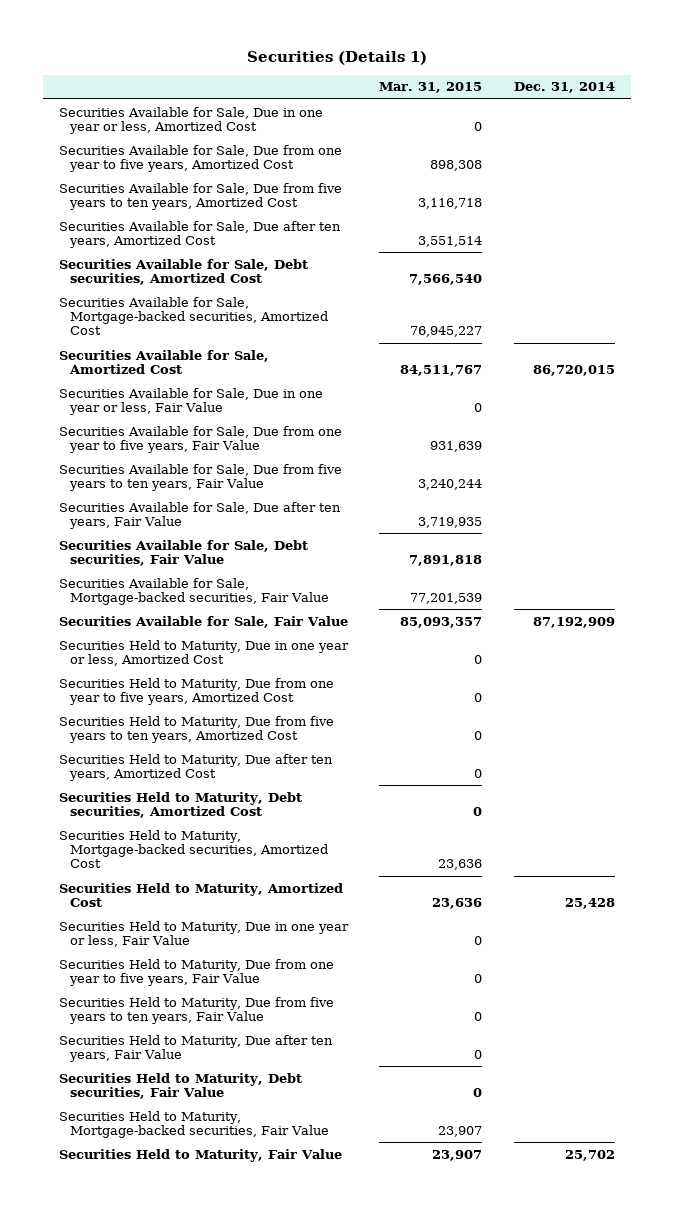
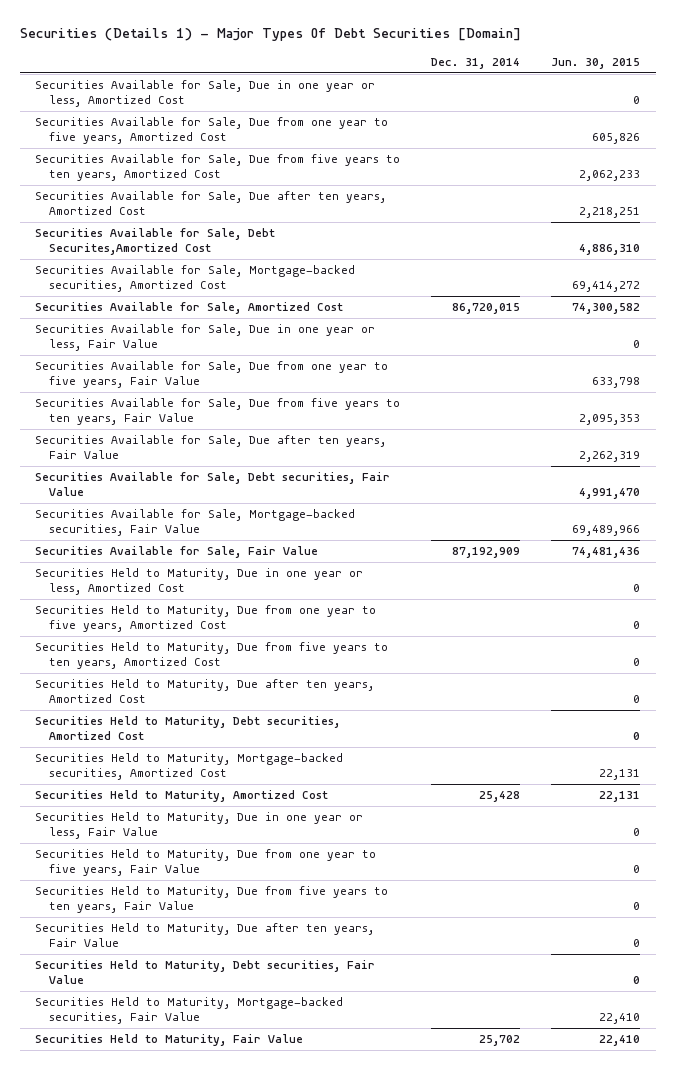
- Securities (Details 1)
+ Securities (Details 1) - Major Types Of Debt Securities [Domain]
- | Mar. 31, 2015 | Dec. 31, 2014
+ | Dec. 31, 2014 | Jun. 30, 2015
- Securities Available for Sale, Debt securities, Amortized Cost | 7,566,540 |
+ Securities Available for Sale, Debt Securites,Amortized Cost | | 4,886,310

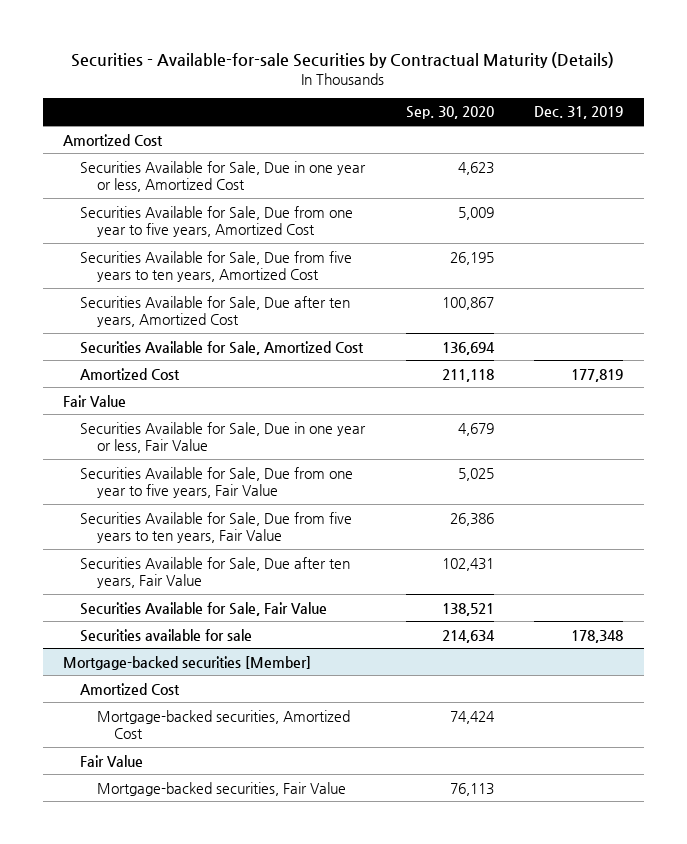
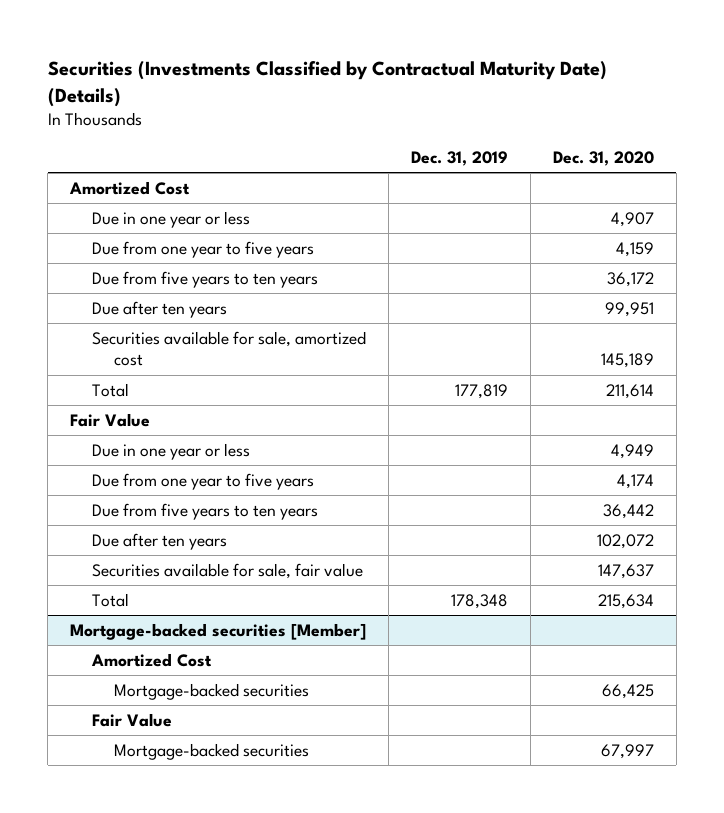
- Securities - Available-for-sale Securities by Contractual Maturity (Details)
+ Securities (Investments Classified by Contractual Maturity Date) (Details)
- | Sep. 30, 2020 | Dec. 31, 2019
+ | Dec. 31, 2019 | Dec. 31, 2020
- Securities Available for Sale, Due in one year or less, Amortized Cost | 4,623 |
- Securities Available for Sale, Due from one year to five years, Amortized Cost | 5,009 |
- Securities Available for Sale, Due from five years to ten years, Amortized Cost | 26,195 |
- Securities Available for Sale, Due after ten years, Amortized Cost | 100,867 |
- Securities Available for Sale, Amortized Cost | 136,694 |
- Amortized Cost | 211,118 | 177,819
+ Due in one year or less | | 4,907
+ Due from one year to five years | | 4,159
+ Due from five years to ten years | | 36,172
+ Due after ten years | | 99,951
+ Securities available for sale, amortized cost | | 145,189
+ Total | 177,819 | 211,614
- Securities Available for Sale, Due in one year or less, Fair Value | 4,679 |
- Securities Available for Sale, Due from one year to five years, Fair Value | 5,025 |
- Securities Available for Sale, Due from five years to ten years, Fair Value | 26,386 |
- Securities Available for Sale, Due after ten years, Fair Value | 102,431 |
- Securities Available for Sale, Fair Value | 138,521 |
- Securities available for sale | 214,634 | 178,348
+ Due in one year or less | | 4,949
+ Due from one year to five years | | 4,174
+ Due from five years to ten years | | 36,442
+ Due after ten years | | 102,072
+ Securities available for sale, fair value | | 147,637
+ Total | 178,348 | 215,634
@ Mortgage-backed securities [Member]
- Mortgage-backed securities, Amortized Cost | 74,424 |
+ Mortgage-backed securities | | 66,425
- Mortgage-backed securities, Fair Value | 76,113 |
+ Mortgage-backed securities | | 67,997

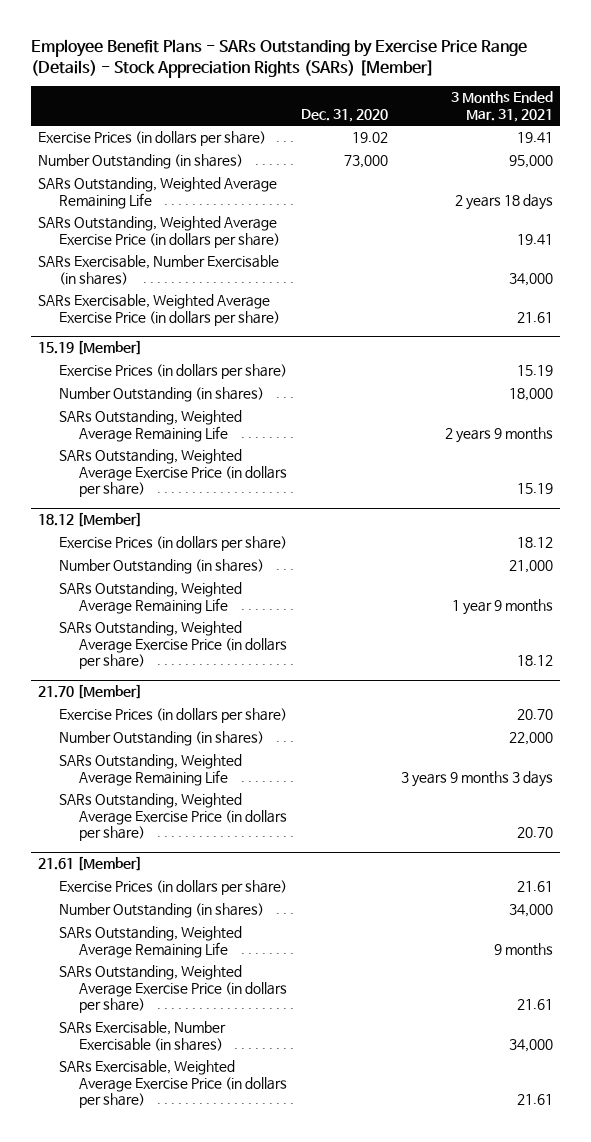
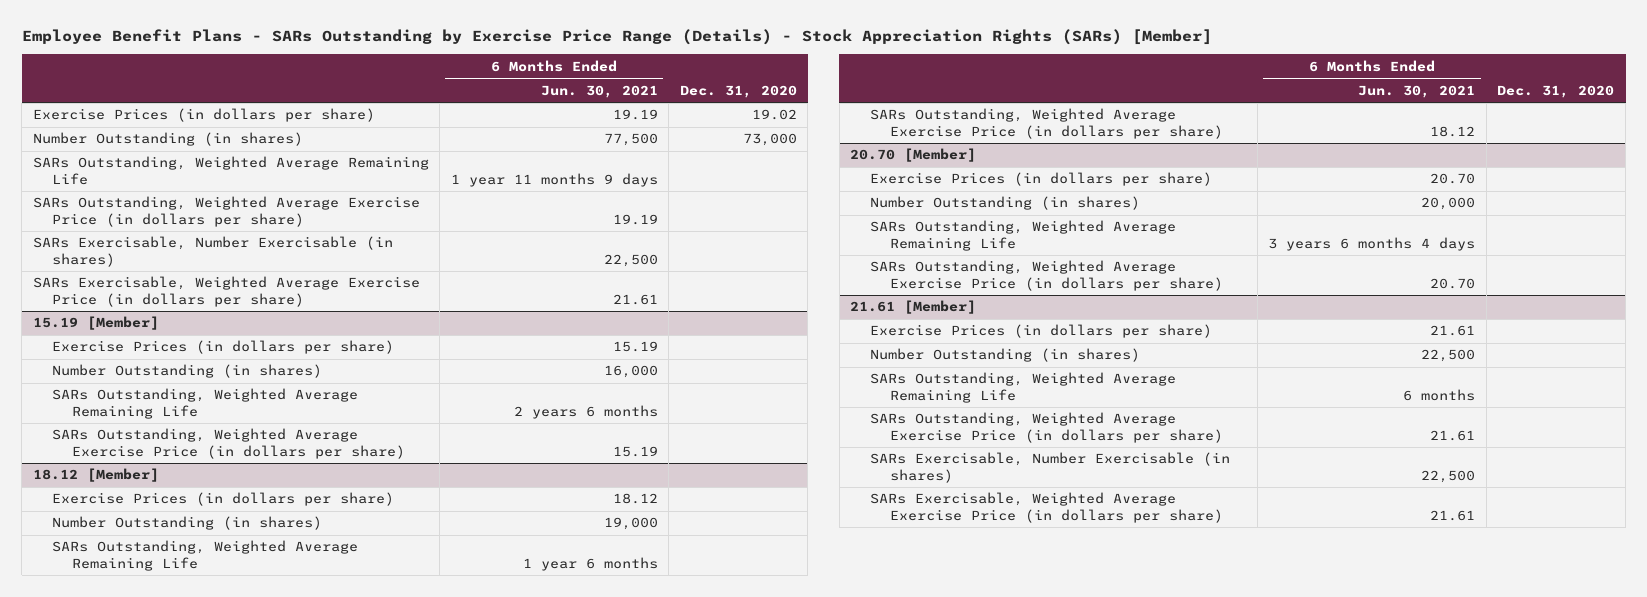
- | Dec. 31, 2020 | 3 Months Ended Mar. 31, 2021
+ | 6 Months Ended Jun. 30, 2021 | Dec. 31, 2020
- 21.70 [Member]
+ 20.70 [Member]

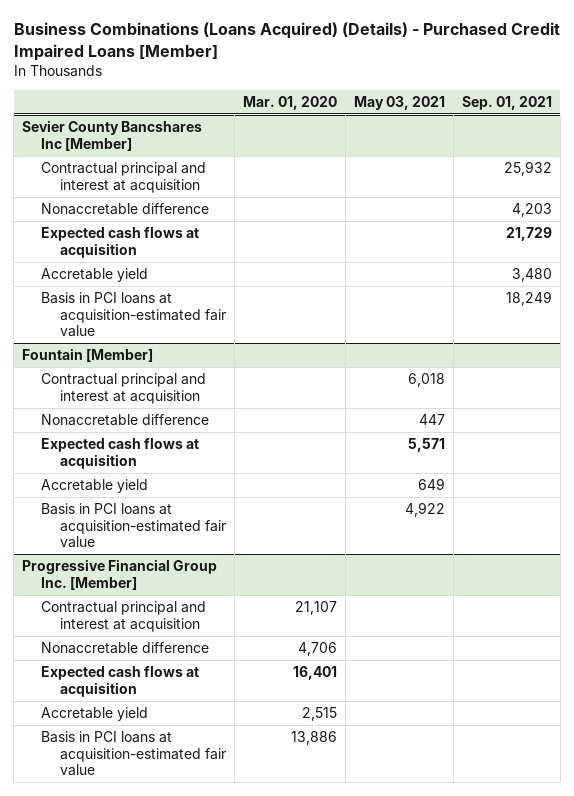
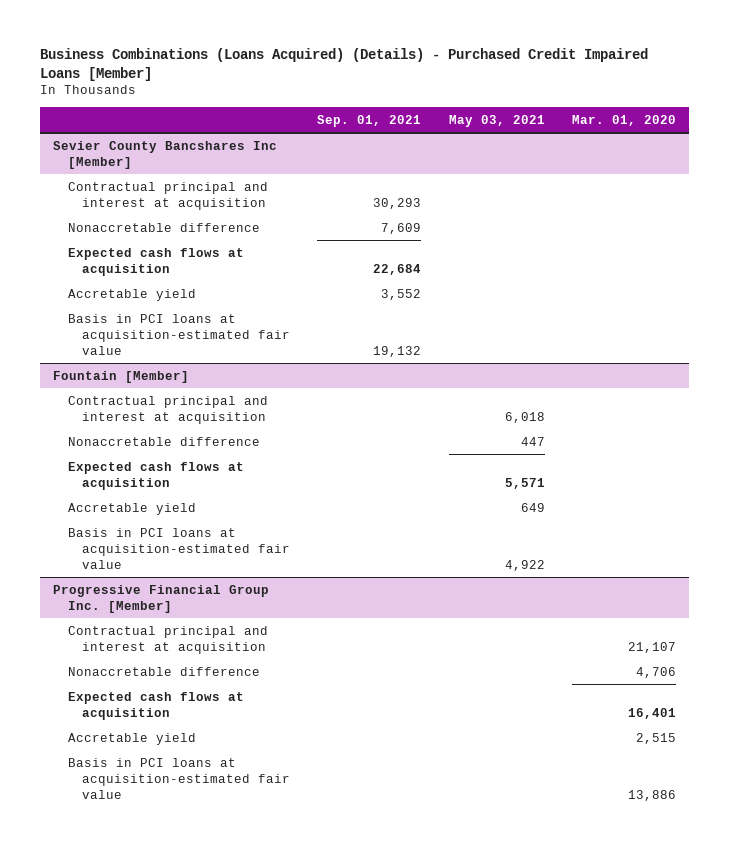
- | Mar. 01, 2020 | May 03, 2021 | Sep. 01, 2021
+ | Sep. 01, 2021 | May 03, 2021 | Mar. 01, 2020
@ Sevier County Bancshares Inc [Member]
- Contractual principal and interest at acquisition | | | 25,932
- Nonaccretable difference | | | 4,203
- Expected cash flows at acquisition | | | 21,729
- Accretable yield | | | 3,480
- Basis in PCI loans at acquisition-estimated fair value | | | 18,249
+ Contractual principal and interest at acquisition | 30,293 | |
+ Nonaccretable difference | 7,609 | |
+ Expected cash flows at acquisition | 22,684 | |
+ Accretable yield | 3,552 | |
+ Basis in PCI loans at acquisition-estimated fair value | 19,132 | |

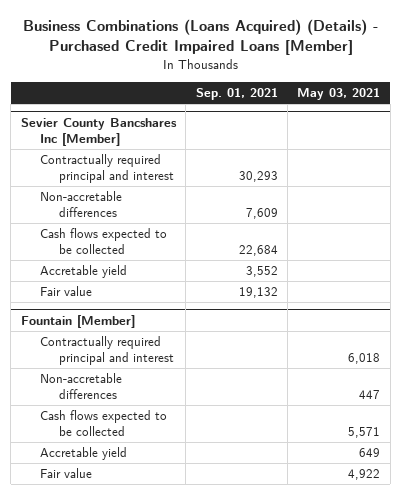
- | Sep. 01, 2021 | May 03, 2021 | Mar. 01, 2020
+ | Sep. 01, 2021 | May 03, 2021
@ Sevier County Bancshares Inc [Member]
- Contractual principal and interest at acquisition | 30,293 | |
- Nonaccretable difference | 7,609 | |
- Expected cash flows at acquisition | 22,684 | |
+ Contractually required principal and interest | 30,293 |
+ Non-accretable differences | 7,609 |
+ Cash flows expected to be collected | 22,684 |
- Basis in PCI loans at acquisition-estimated fair value | 19,132 | |
+ Fair value | 19,132 |
@ Fountain [Member]
- Contractual principal and interest at acquisition | | 6,018 |
- Nonaccretable difference | | 447 |
- Expected cash flows at acquisition | | 5,571 |
+ Contractually required principal and interest | | 6,018
+ Non-accretable differences | | 447
+ Cash flows expected to be collected | | 5,571
- Basis in PCI loans at acquisition-estimated fair value | | 4,922 |
- Progressive Financial Group Inc. [Member]
- Contractual principal and interest at acquisition | | | 21,107
- Nonaccretable difference | | | 4,706
- Expected cash flows at acquisition | | | 16,401
- Accretable yield | | | 2,515
- Basis in PCI loans at acquisition-estimated fair value | | | 13,886
@ Fountain [Member]
+ Fair value | | 4,922

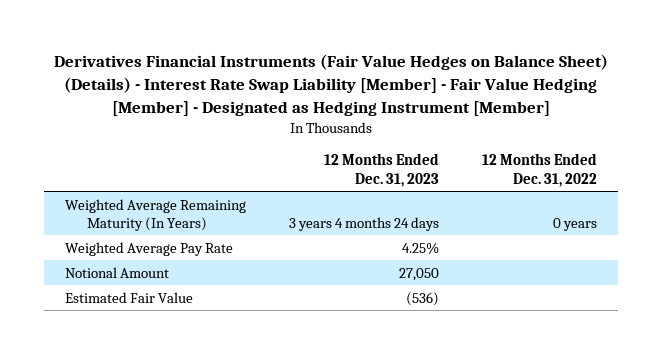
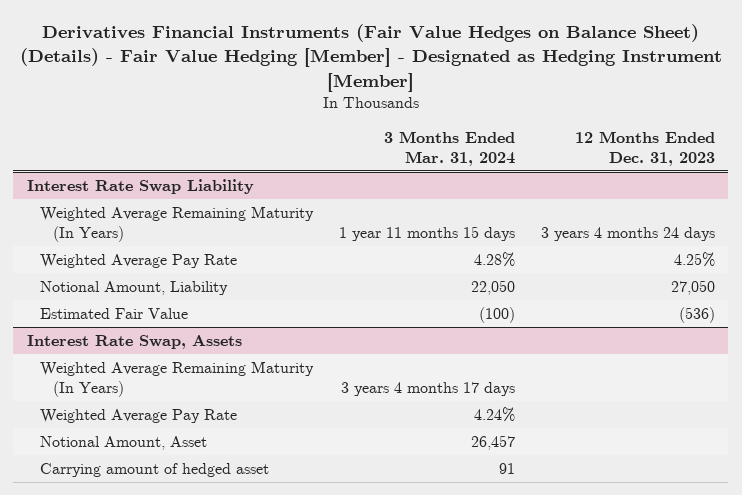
- Derivatives Financial Instruments (Fair Value Hedges on Balance Sheet) (Details) - Interest Rate Swap Liability [Member] - Fair Value Hedging [Member] - Designated as Hedging Instrument [Member]
+ Derivatives Financial Instruments (Fair Value Hedges on Balance Sheet) (Details) - Fair Value Hedging [Member] - Designated as Hedging Instrument [Member]
- | 12 Months Ended Dec. 31, 2023 | 12 Months Ended Dec. 31, 2022
+ | 3 Months Ended Mar. 31, 2024 | 12 Months Ended Dec. 31, 2023
+ Interest Rate Swap Liability
- Notional Amount | 27,050 |
+ Notional Amount, Liability | 22,050 | 27,050
+ Interest Rate Swap, Assets
+ Weighted Average Remaining Maturity (In Years) | 3 years 4 months 17 days |
+ Weighted Average Pay Rate | 4.24% |
+ Notional Amount, Asset | 26,457 |
+ Carrying amount of hedged asset | 91 |

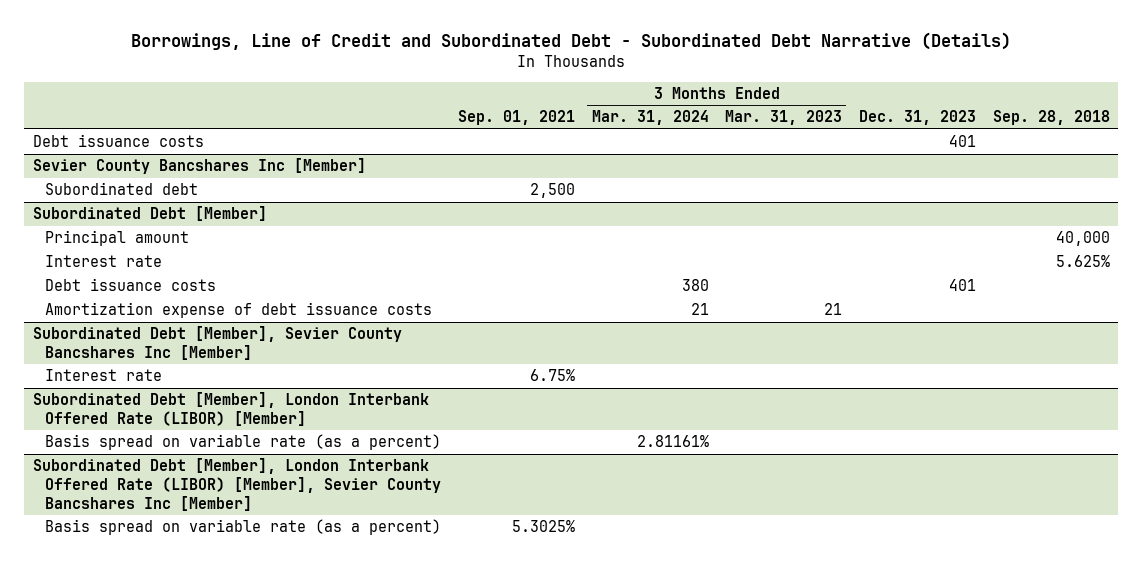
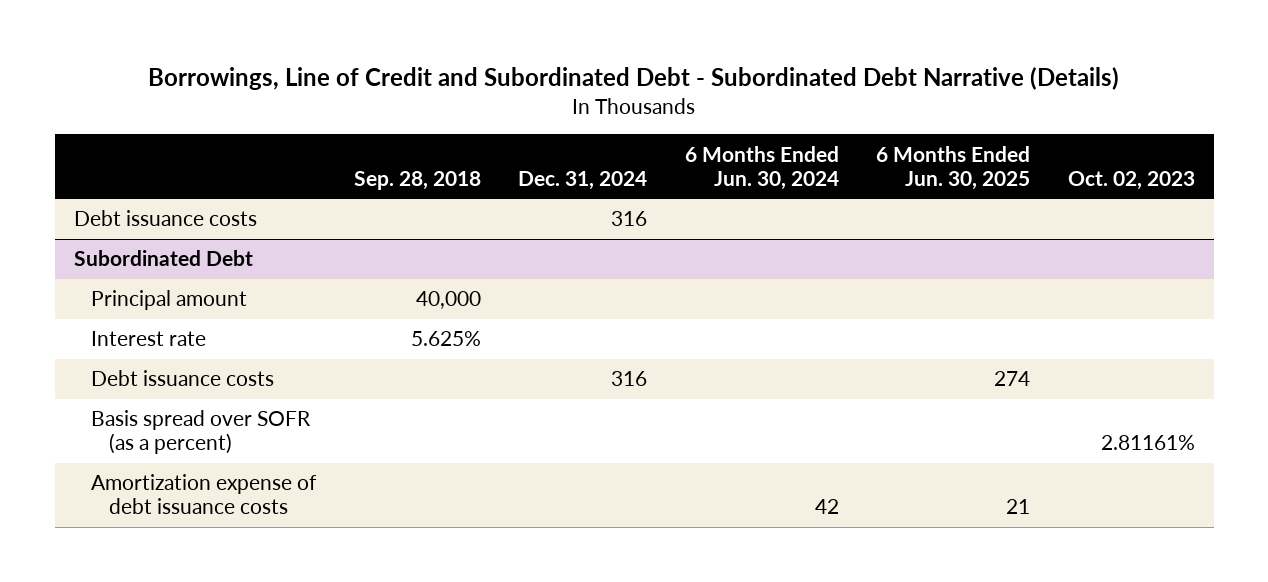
- | Sep. 01, 2021 | 3 Months Ended Mar. 31, 2024 | 3 Months Ended Mar. 31, 2023 | Dec. 31, 2023 | Sep. 28, 2018
+ | Sep. 28, 2018 | Dec. 31, 2024 | 6 Months Ended Jun. 30, 2024 | 6 Months Ended Jun. 30, 2025 | Oct. 02, 2023
- Sevier County Bancshares Inc [Member]
- Subordinated debt | 2,500 | | | |
- Subordinated Debt [Member]
+ Subordinated Debt
+ Basis spread over SOFR (as a percent) | | | | | 2.81161%
- Subordinated Debt [Member], Sevier County Bancshares Inc [Member]
- Interest rate | 6.75% | | | |
- Subordinated Debt [Member], London Interbank Offered Rate (LIBOR) [Member]
- Basis spread on variable rate (as a percent) | | 2.81161% | | |
- Subordinated Debt [Member], London Interbank Offered Rate (LIBOR) [Member], Sevier County Bancshares Inc [Member]
- Basis spread on variable rate (as a percent) | 5.3025% | | | |

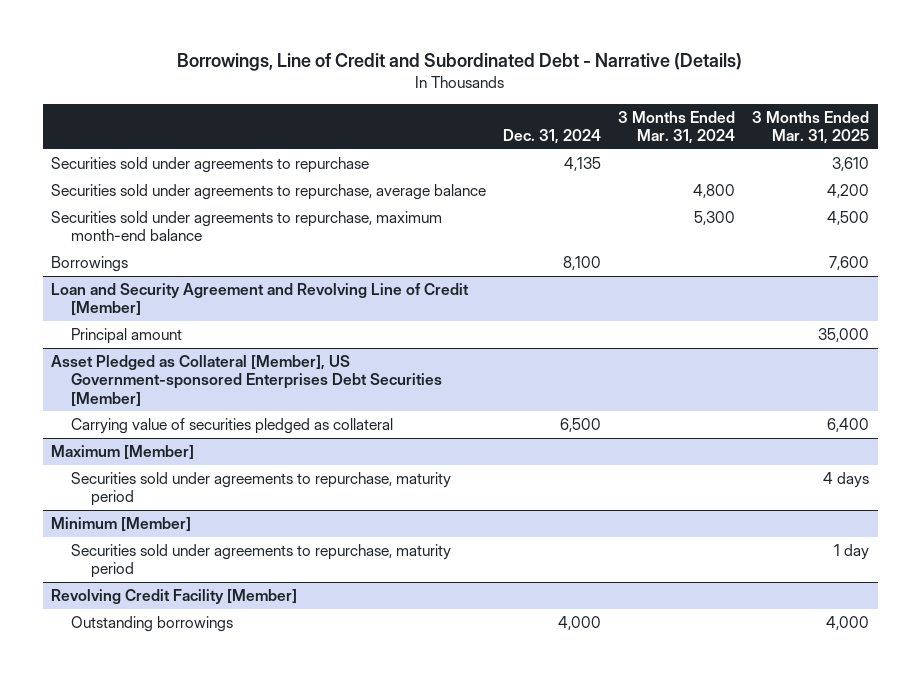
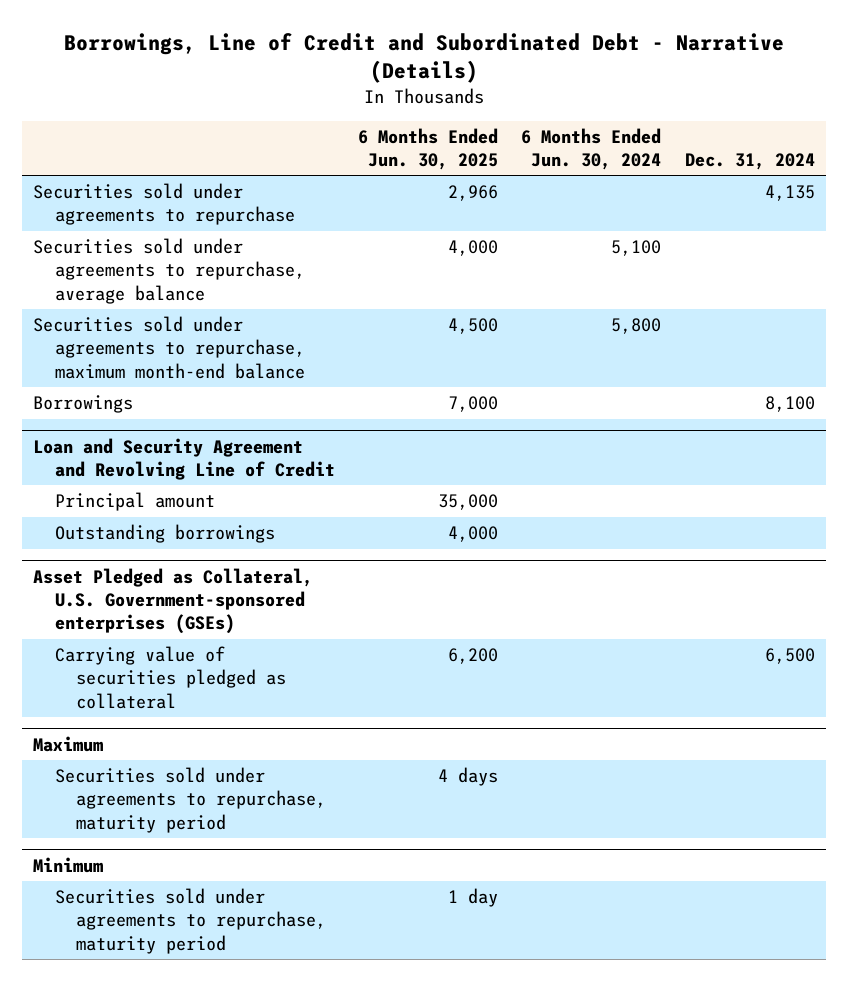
- | Dec. 31, 2024 | 3 Months Ended Mar. 31, 2024 | 3 Months Ended Mar. 31, 2025
+ | 6 Months Ended Jun. 30, 2025 | 6 Months Ended Jun. 30, 2024 | Dec. 31, 2024
- Loan and Security Agreement and Revolving Line of Credit [Member]
+ Loan and Security Agreement and Revolving Line of Credit
- Asset Pledged as Collateral [Member], US Government-sponsored Enterprises Debt Securities [Member]
+ Outstanding borrowings | 4,000 | |
+ Asset Pledged as Collateral, U.S. Government-sponsored enterprises (GSEs)
- Maximum [Member]
+ Maximum
- Minimum [Member]
+ Minimum
- Revolving Credit Facility [Member]
- Outstanding borrowings | 4,000 | | 4,000

